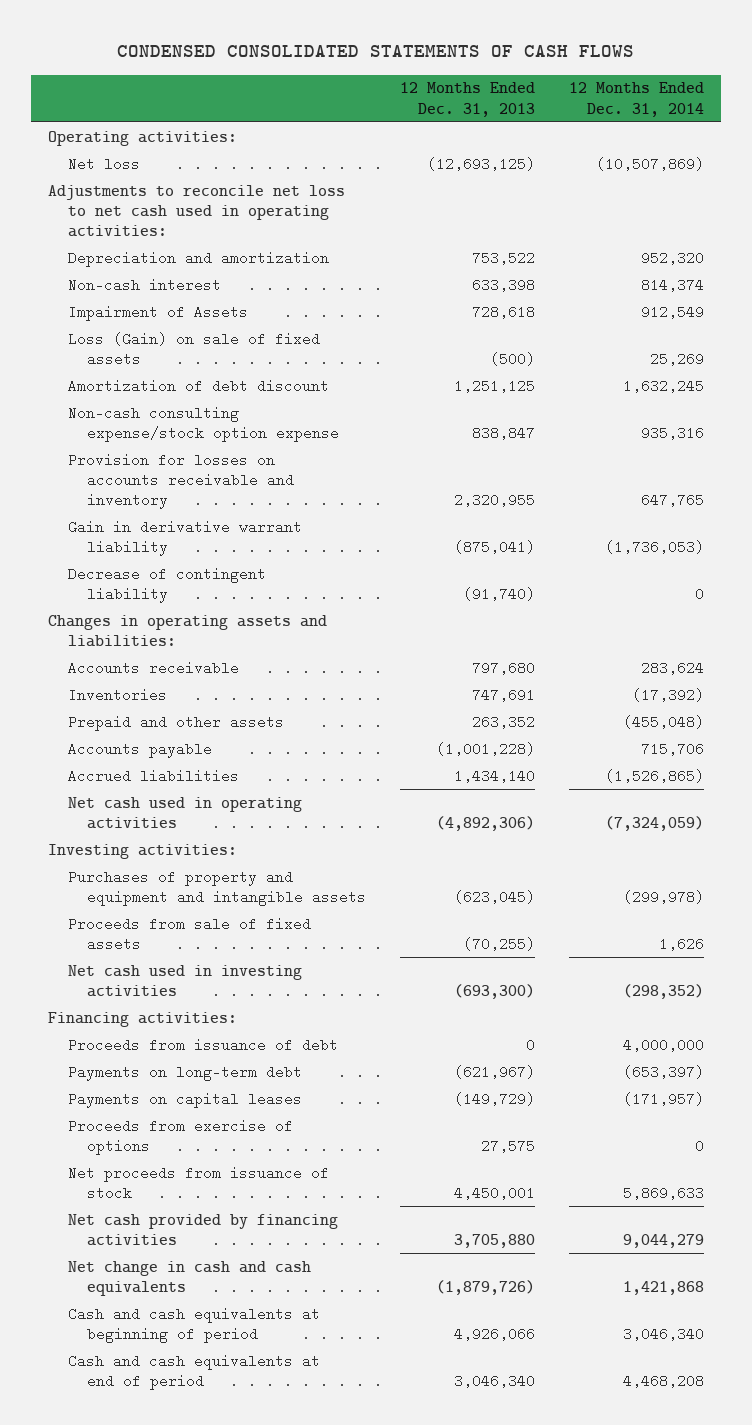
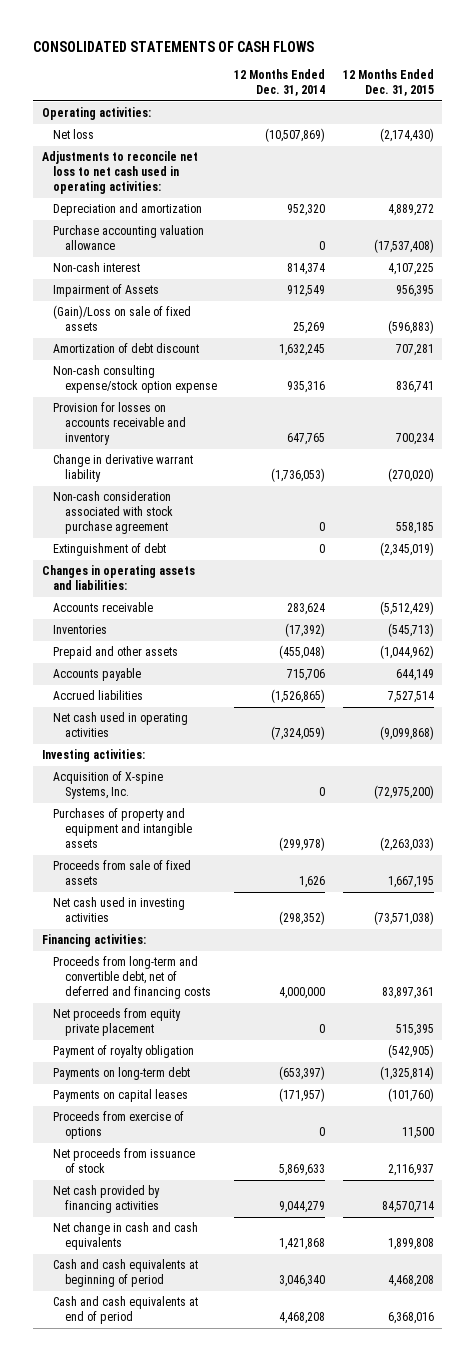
- CONDENSED CONSOLIDATED STATEMENTS OF CASH FLOWS
+ CONSOLIDATED STATEMENTS OF CASH FLOWS
- | 12 Months Ended Dec. 31, 2013 | 12 Months Ended Dec. 31, 2014
+ | 12 Months Ended Dec. 31, 2014 | 12 Months Ended Dec. 31, 2015
+ Purchase accounting valuation allowance | 0 | (17,537,408)
- Loss (Gain) on sale of fixed assets | (500) | 25,269
+ (Gain)/Loss on sale of fixed assets | 25,269 | (596,883)
- Gain in derivative warrant liability | (875,041) | (1,736,053)
- Decrease of contingent liability | (91,740) | 0
+ Change in derivative warrant liability | (1,736,053) | (270,020)
+ Non-cash consideration associated with stock purchase agreement | 0 | 558,185
+ Extinguishment of debt | 0 | (2,345,019)
+ Acquisition of X-spine Systems, Inc. | 0 | (72,975,200)
- Proceeds from issuance of debt | 0 | 4,000,000
+ Proceeds from long-term and convertible debt, net of deferred and financing costs | 4,000,000 | 83,897,361
+ Net proceeds from equity private placement | 0 | 515,395
+ Payment of royalty obligation | | (542,905)

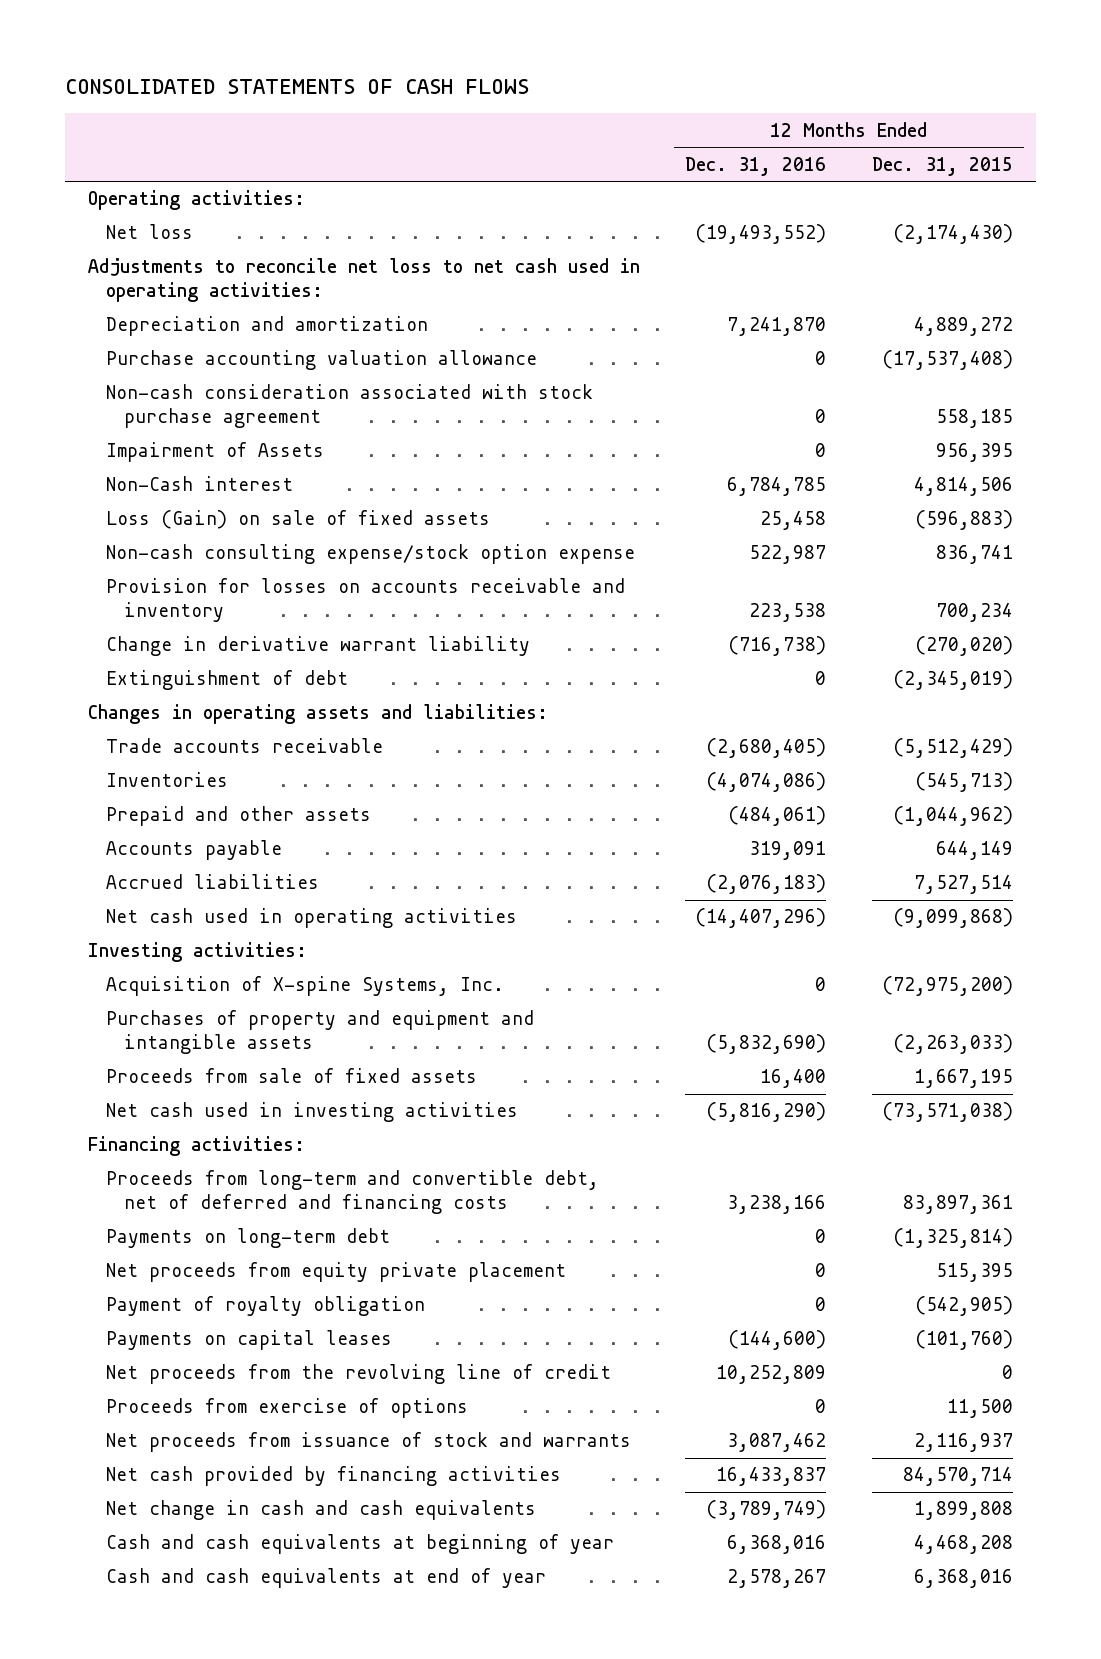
- | 12 Months Ended Dec. 31, 2014 | 12 Months Ended Dec. 31, 2015
+ | 12 Months Ended Dec. 31, 2016 | 12 Months Ended Dec. 31, 2015
- Non-cash interest | 814,374 | 4,107,225
moved up: Non-cash consideration associated with stock purchase agreement | 0 | 558,185
- (Gain)/Loss on sale of fixed assets | 25,269 | (596,883)
- Amortization of debt discount | 1,632,245 | 707,281
+ Non-Cash interest | 6,784,785 | 4,814,506
+ Loss (Gain) on sale of fixed assets | 25,458 | (596,883)
- Accounts receivable | 283,624 | (5,512,429)
+ Trade accounts receivable | (2,680,405) | (5,512,429)
moved up: Payments on long-term debt | 0 | (1,325,814)
+ Net proceeds from the revolving line of credit | 10,252,809 | 0
- Net proceeds from issuance of stock | 5,869,633 | 2,116,937
+ Net proceeds from issuance of stock and warrants | 3,087,462 | 2,116,937
- Cash and cash equivalents at beginning of period | 3,046,340 | 4,468,208
- Cash and cash equivalents at end of period | 4,468,208 | 6,368,016
+ Cash and cash equivalents at beginning of year | 6,368,016 | 4,468,208
+ Cash and cash equivalents at end of year | 2,578,267 | 6,368,016

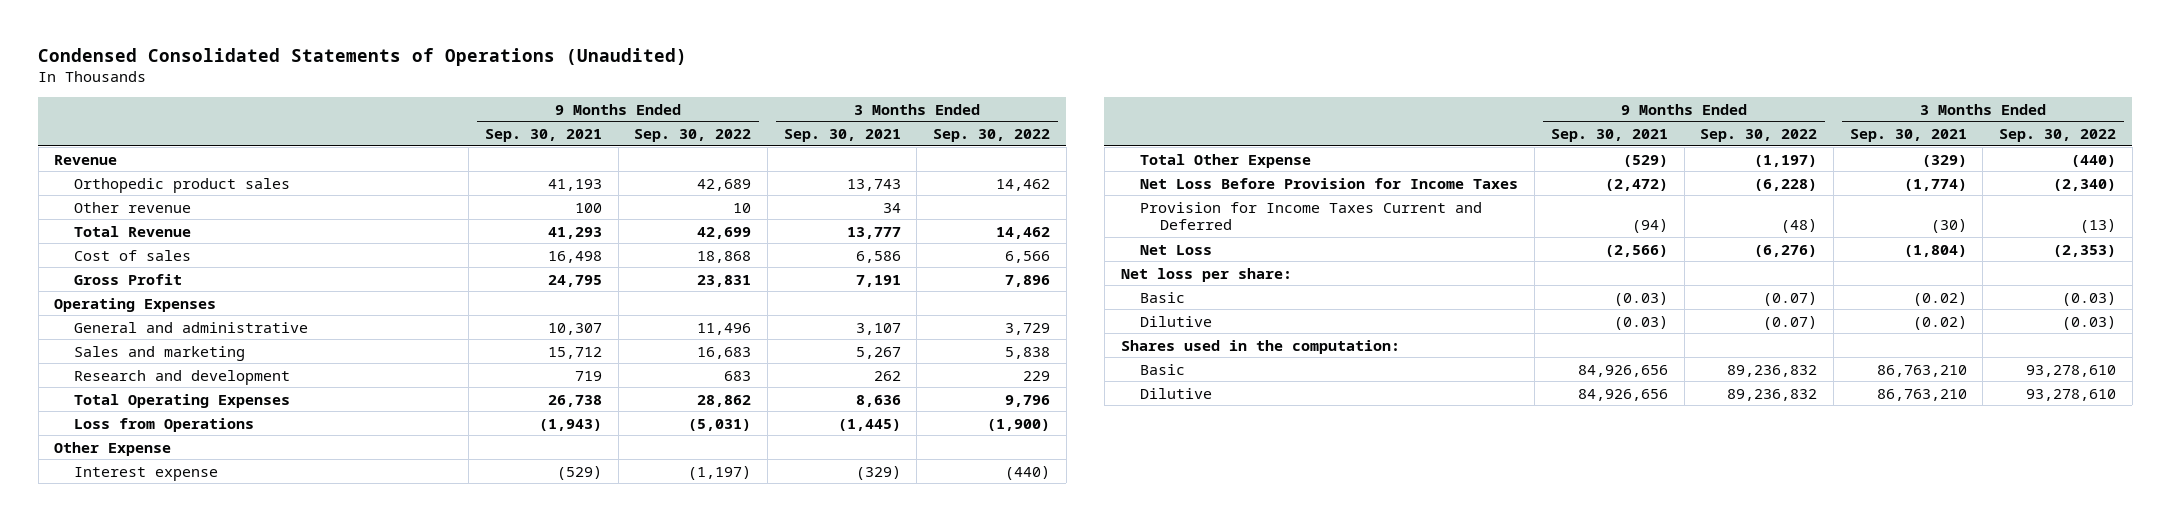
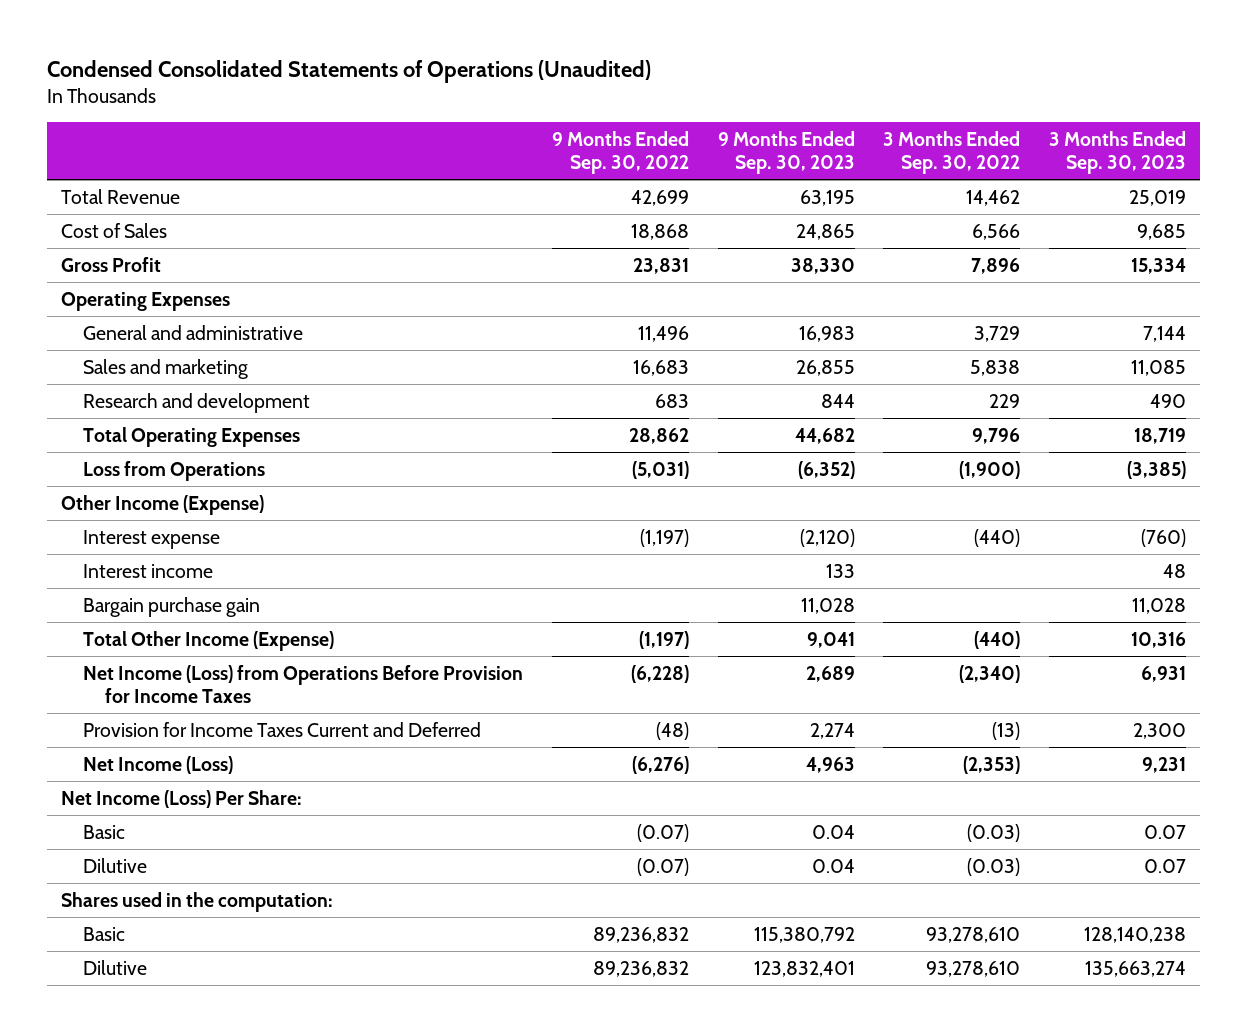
- | 9 Months Ended Sep. 30, 2021 | 9 Months Ended Sep. 30, 2022 | 3 Months Ended Sep. 30, 2021 | 3 Months Ended Sep. 30, 2022
+ | 9 Months Ended Sep. 30, 2022 | 9 Months Ended Sep. 30, 2023 | 3 Months Ended Sep. 30, 2022 | 3 Months Ended Sep. 30, 2023
- Revenue
- Orthopedic product sales | 41,193 | 42,689 | 13,743 | 14,462
- Other revenue | 100 | 10 | 34 |
- Cost of sales | 16,498 | 18,868 | 6,586 | 6,566
+ Cost of Sales | 18,868 | 24,865 | 6,566 | 9,685
- Other Expense
+ Other Income (Expense)
- Total Other Expense | (529) | (1,197) | (329) | (440)
- Net Loss Before Provision for Income Taxes | (2,472) | (6,228) | (1,774) | (2,340)
+ Interest income | | 133 | | 48
+ Bargain purchase gain | | 11,028 | | 11,028
+ Total Other Income (Expense) | (1,197) | 9,041 | (440) | 10,316
+ Net Income (Loss) from Operations Before Provision for Income Taxes | (6,228) | 2,689 | (2,340) | 6,931
- Net Loss | (2,566) | (6,276) | (1,804) | (2,353)
- Net loss per share:
+ Net Income (Loss) | (6,276) | 4,963 | (2,353) | 9,231
+ Net Income (Loss) Per Share:

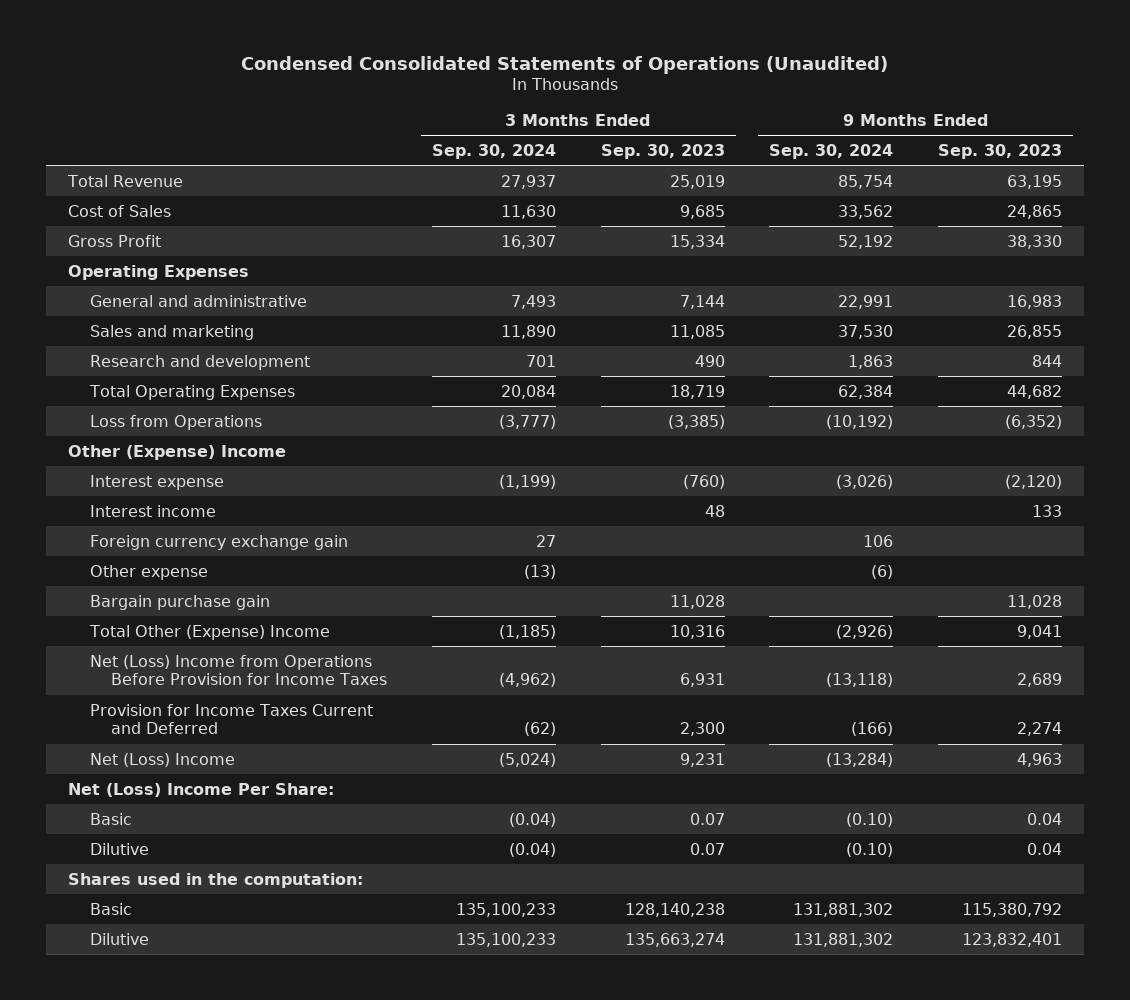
- | 9 Months Ended Sep. 30, 2022 | 9 Months Ended Sep. 30, 2023 | 3 Months Ended Sep. 30, 2022 | 3 Months Ended Sep. 30, 2023
+ | 3 Months Ended Sep. 30, 2024 | 3 Months Ended Sep. 30, 2023 | 9 Months Ended Sep. 30, 2024 | 9 Months Ended Sep. 30, 2023
- Other Income (Expense)
+ Other (Expense) Income
+ Foreign currency exchange gain | 27 | | 106 |
+ Other expense | (13) | | (6) |
- Total Other Income (Expense) | (1,197) | 9,041 | (440) | 10,316
- Net Income (Loss) from Operations Before Provision for Income Taxes | (6,228) | 2,689 | (2,340) | 6,931
+ Total Other (Expense) Income | (1,185) | 10,316 | (2,926) | 9,041
+ Net (Loss) Income from Operations Before Provision for Income Taxes | (4,962) | 6,931 | (13,118) | 2,689
- Net Income (Loss) | (6,276) | 4,963 | (2,353) | 9,231
- Net Income (Loss) Per Share:
+ Net (Loss) Income | (5,024) | 9,231 | (13,284) | 4,963
+ Net (Loss) Income Per Share:

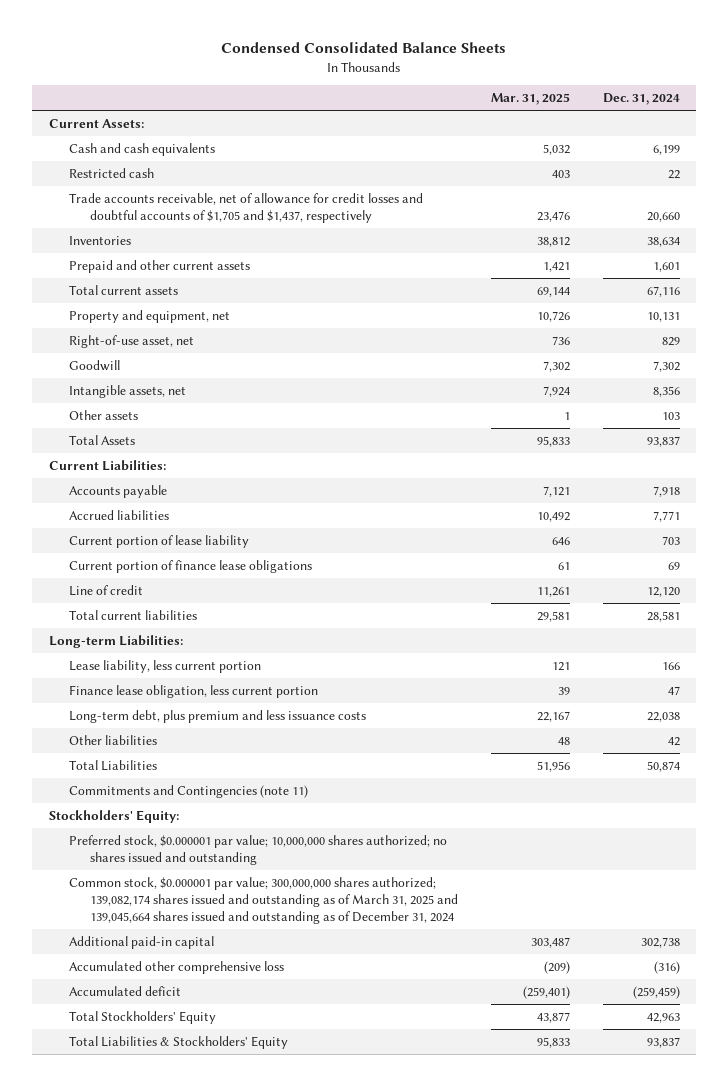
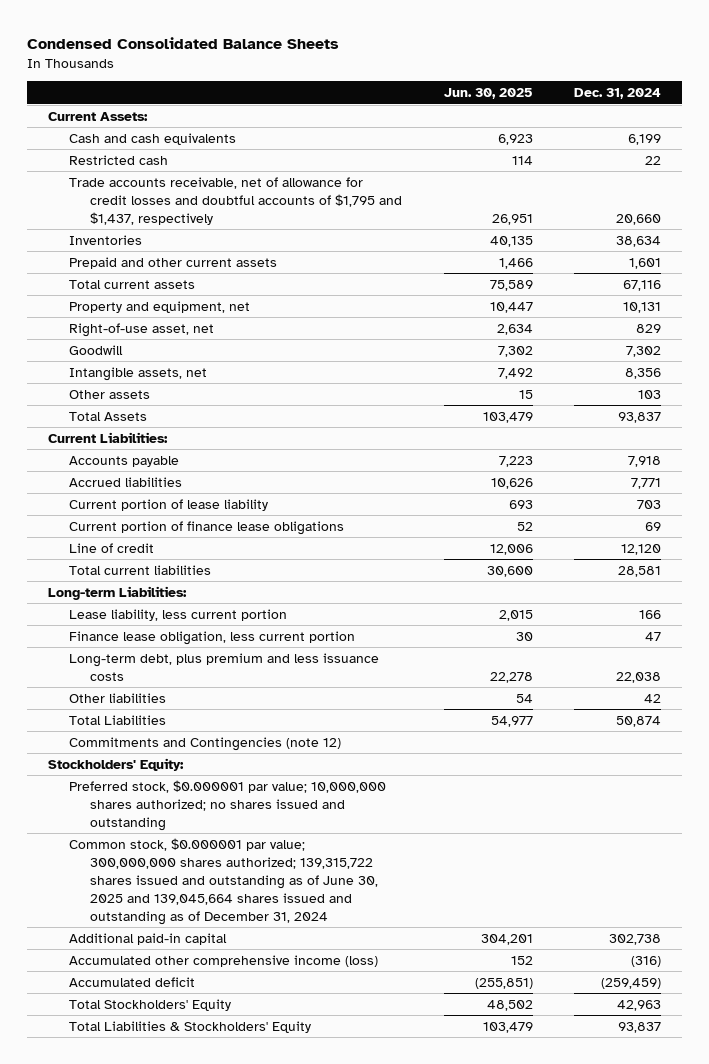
- | Mar. 31, 2025 | Dec. 31, 2024
+ | Jun. 30, 2025 | Dec. 31, 2024
- Trade accounts receivable, net of allowance for credit losses and doubtful accounts of $1,705 and $1,437, respectively | 23,476 | 20,660
+ Trade accounts receivable, net of allowance for credit losses and doubtful accounts of $1,795 and $1,437, respectively | 26,951 | 20,660
- Commitments and Contingencies (note 11)
+ Commitments and Contingencies (note 12)
- Common stock, $0.000001 par value; 300,000,000 shares authorized; 139,082,174 shares issued and outstanding as of March 31, 2025 and 139,045,664 shares issued and outstanding as of December 31, 2024
+ Common stock, $0.000001 par value; 300,000,000 shares authorized; 139,315,722 shares issued and outstanding as of June 30, 2025 and 139,045,664 shares issued and outstanding as of December 31, 2024
- Accumulated other comprehensive loss | (209) | (316)
+ Accumulated other comprehensive income (loss) | 152 | (316)

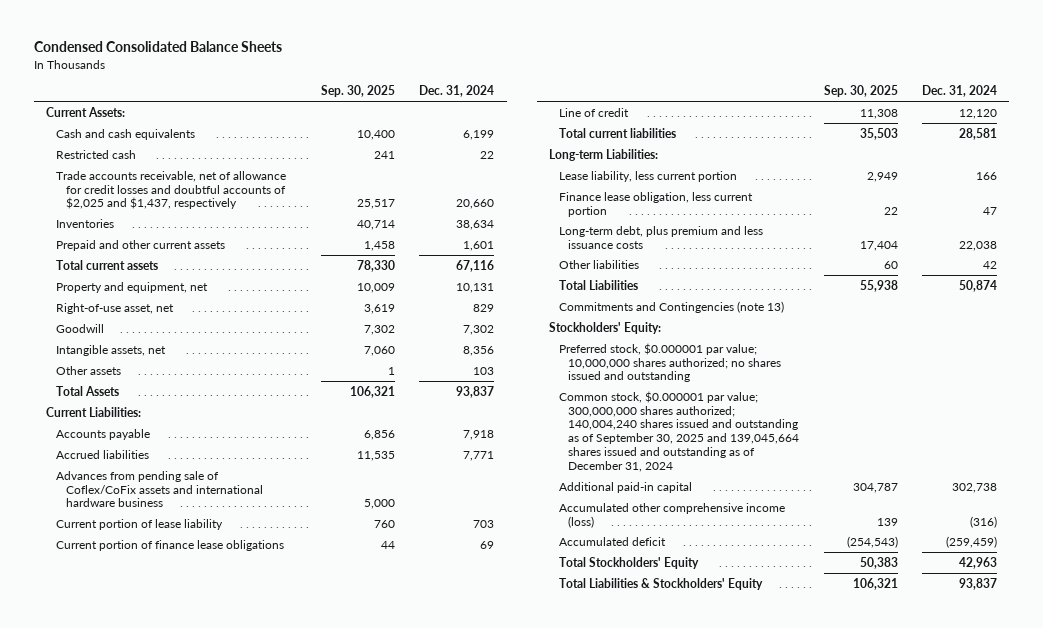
- | Jun. 30, 2025 | Dec. 31, 2024
+ | Sep. 30, 2025 | Dec. 31, 2024
- Trade accounts receivable, net of allowance for credit losses and doubtful accounts of $1,795 and $1,437, respectively | 26,951 | 20,660
+ Trade accounts receivable, net of allowance for credit losses and doubtful accounts of $2,025 and $1,437, respectively | 25,517 | 20,660
+ Advances from pending sale of Coflex/CoFix assets and international hardware business | 5,000 |
- Commitments and Contingencies (note 12)
+ Commitments and Contingencies (note 13)
- Common stock, $0.000001 par value; 300,000,000 shares authorized; 139,315,722 shares issued and outstanding as of June 30, 2025 and 139,045,664 shares issued and outstanding as of December 31, 2024
+ Common stock, $0.000001 par value; 300,000,000 shares authorized; 140,004,240 shares issued and outstanding as of September 30, 2025 and 139,045,664 shares issued and outstanding as of December 31, 2024

